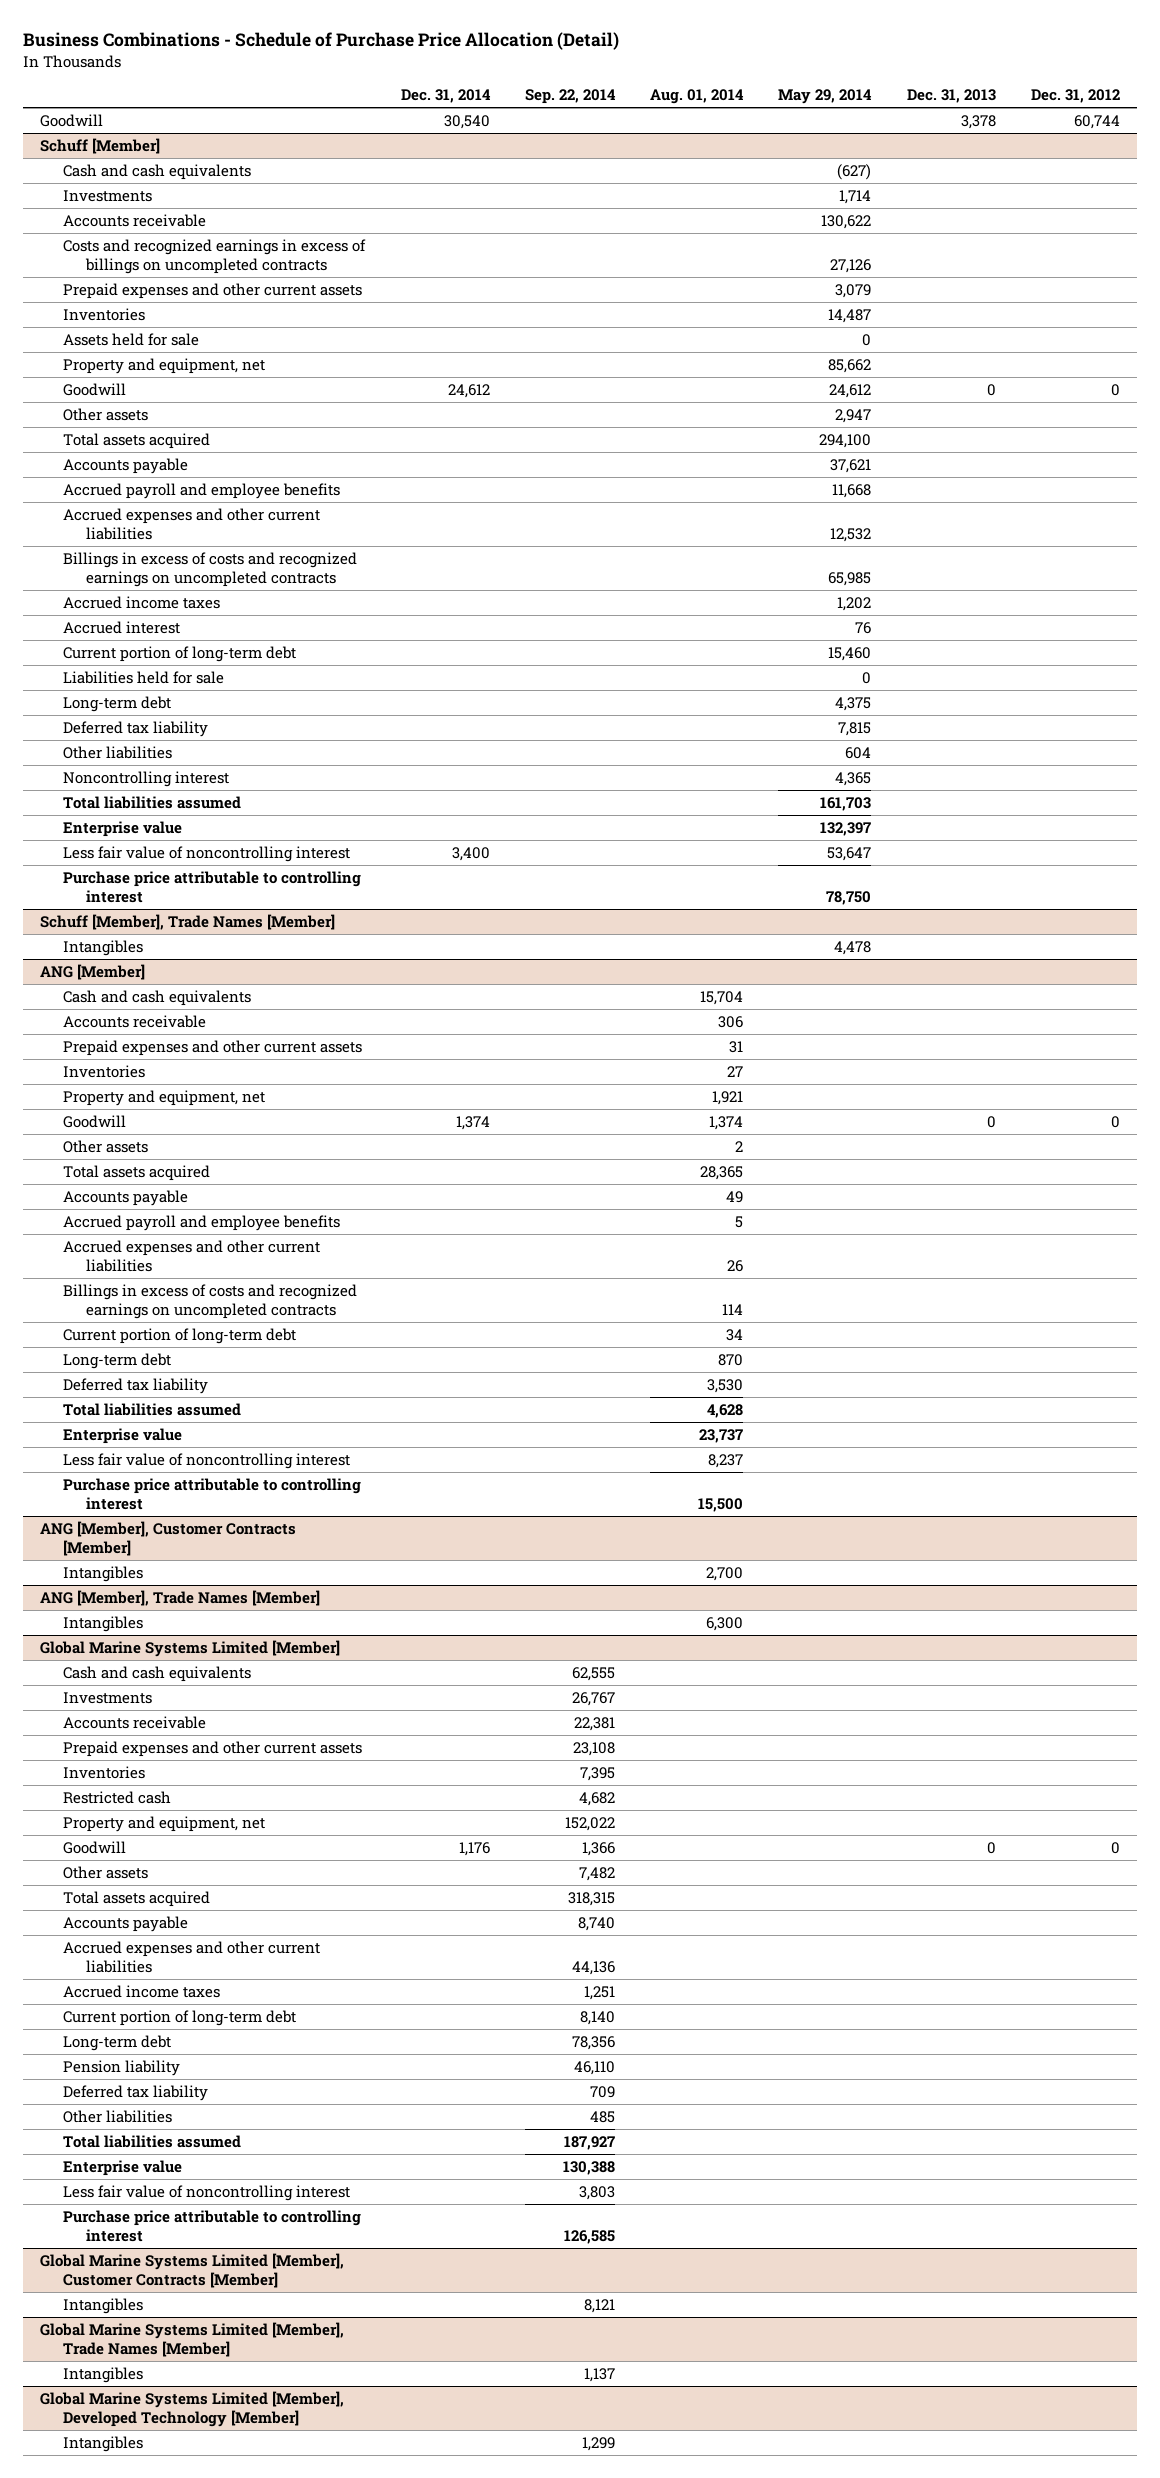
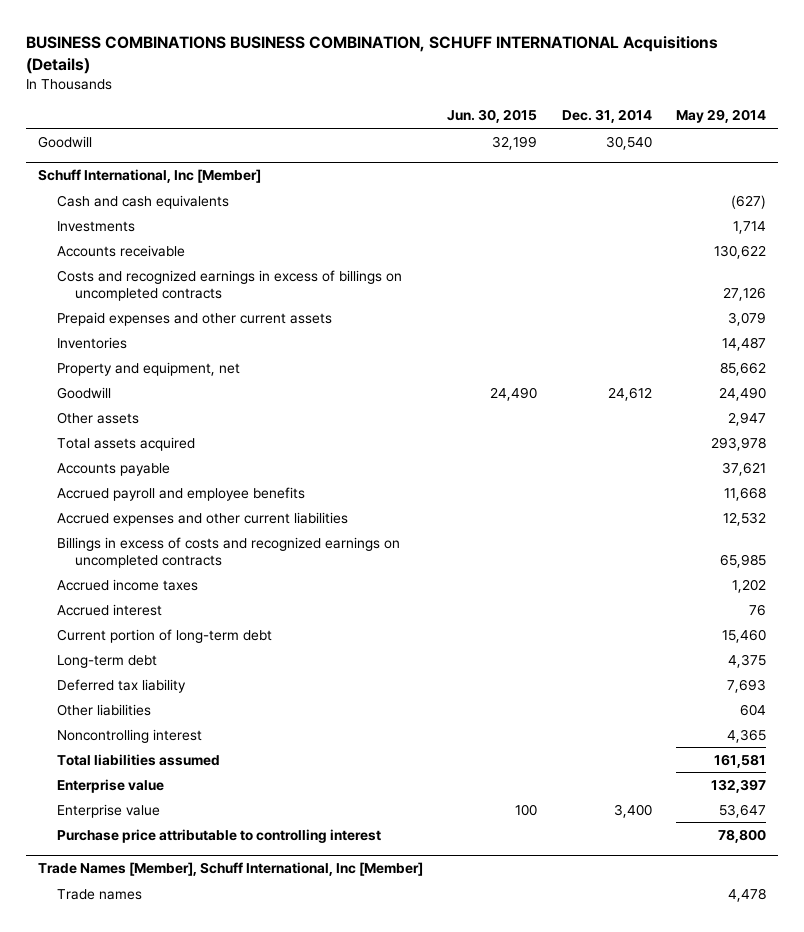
- Business Combinations - Schedule of Purchase Price Allocation (Detail)
+ BUSINESS COMBINATIONS BUSINESS COMBINATION, SCHUFF INTERNATIONAL Acquisitions (Details)
- | Dec. 31, 2014 | Sep. 22, 2014 | Aug. 01, 2014 | May 29, 2014 | Dec. 31, 2013 | Dec. 31, 2012
+ | Jun. 30, 2015 | Dec. 31, 2014 | May 29, 2014
- Schuff [Member]
+ Schuff International, Inc [Member]
- Assets held for sale | | | | 0 | |
- Goodwill | 24,612 | | | 24,612 | 0 | 0
+ Goodwill | 24,490 | 24,612 | 24,490
- Total assets acquired | | | | 294,100 | |
+ Total assets acquired | | | 293,978
- Liabilities held for sale | | | | 0 | |
- Deferred tax liability | | | | 7,815 | |
+ Deferred tax liability | | | 7,693
- Total liabilities assumed | | | | 161,703 | |
+ Total liabilities assumed | | | 161,581
- Less fair value of noncontrolling interest | 3,400 | | | 53,647 | |
- Purchase price attributable to controlling interest | | | | 78,750 | |
- Schuff [Member], Trade Names [Member]
- Intangibles | | | | 4,478 | |
- ANG [Member]
- Cash and cash equivalents | | | 15,704 | | |
- Accounts receivable | | | 306 | | |
- Prepaid expenses and other current assets | | | 31 | | |
- Inventories | | | 27 | | |
- Property and equipment, net | | | 1,921 | | |
- Goodwill | 1,374 | | 1,374 | | 0 | 0
- Other assets | | | 2 | | |
- Total assets acquired | | | 28,365 | | |
- Accounts payable | | | 49 | | |
- Accrued payroll and employee benefits | | | 5 | | |
- Accrued expenses and other current liabilities | | | 26 | | |
- Billings in excess of costs and recognized earnings on uncompleted contracts | | | 114 | | |
- Current portion of long-term debt | | | 34 | | |
- Long-term debt | | | 870 | | |
- Deferred tax liability | | | 3,530 | | |
- Total liabilities assumed | | | 4,628 | | |
- Enterprise value | | | 23,737 | | |
- Less fair value of noncontrolling interest | | | 8,237 | | |
- Purchase price attributable to controlling interest | | | 15,500 | | |
- ANG [Member], Customer Contracts [Member]
- Intangibles | | | 2,700 | | |
- ANG [Member], Trade Names [Member]
- Intangibles | | | 6,300 | | |
- Global Marine Systems Limited [Member]
- Cash and cash equivalents | | 62,555 | | | |
- Investments | | 26,767 | | | |
- Accounts receivable | | 22,381 | | | |
- Prepaid expenses and other current assets | | 23,108 | | | |
- Inventories | | 7,395 | | | |
- Restricted cash | | 4,682 | | | |
- Property and equipment, net | | 152,022 | | | |
- Goodwill | 1,176 | 1,366 | | | 0 | 0
- Other assets | | 7,482 | | | |
- Total assets acquired | | 318,315 | | | |
- Accounts payable | | 8,740 | | | |
- Accrued expenses and other current liabilities | | 44,136 | | | |
- Accrued income taxes | | 1,251 | | | |
- Current portion of long-term debt | | 8,140 | | | |
- Long-term debt | | 78,356 | | | |
- Pension liability | | 46,110 | | | |
- Deferred tax liability | | 709 | | | |
- Other liabilities | | 485 | | | |
- Total liabilities assumed | | 187,927 | | | |
- Enterprise value | | 130,388 | | | |
- Less fair value of noncontrolling interest | | 3,803 | | | |
- Purchase price attributable to controlling interest | | 126,585 | | | |
- Global Marine Systems Limited [Member], Customer Contracts [Member]
- Intangibles | | 8,121 | | | |
- Global Marine Systems Limited [Member], Trade Names [Member]
- Intangibles | | 1,137 | | | |
- Global Marine Systems Limited [Member], Developed Technology [Member]
- Intangibles | | 1,299 | | | |
+ Enterprise value | 100 | 3,400 | 53,647
+ Purchase price attributable to controlling interest | | | 78,800
+ Trade Names [Member], Schuff International, Inc [Member]
+ Trade names | | | 4,478

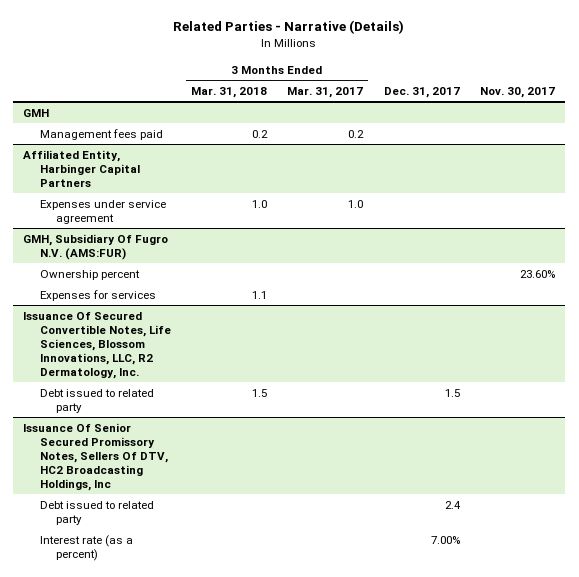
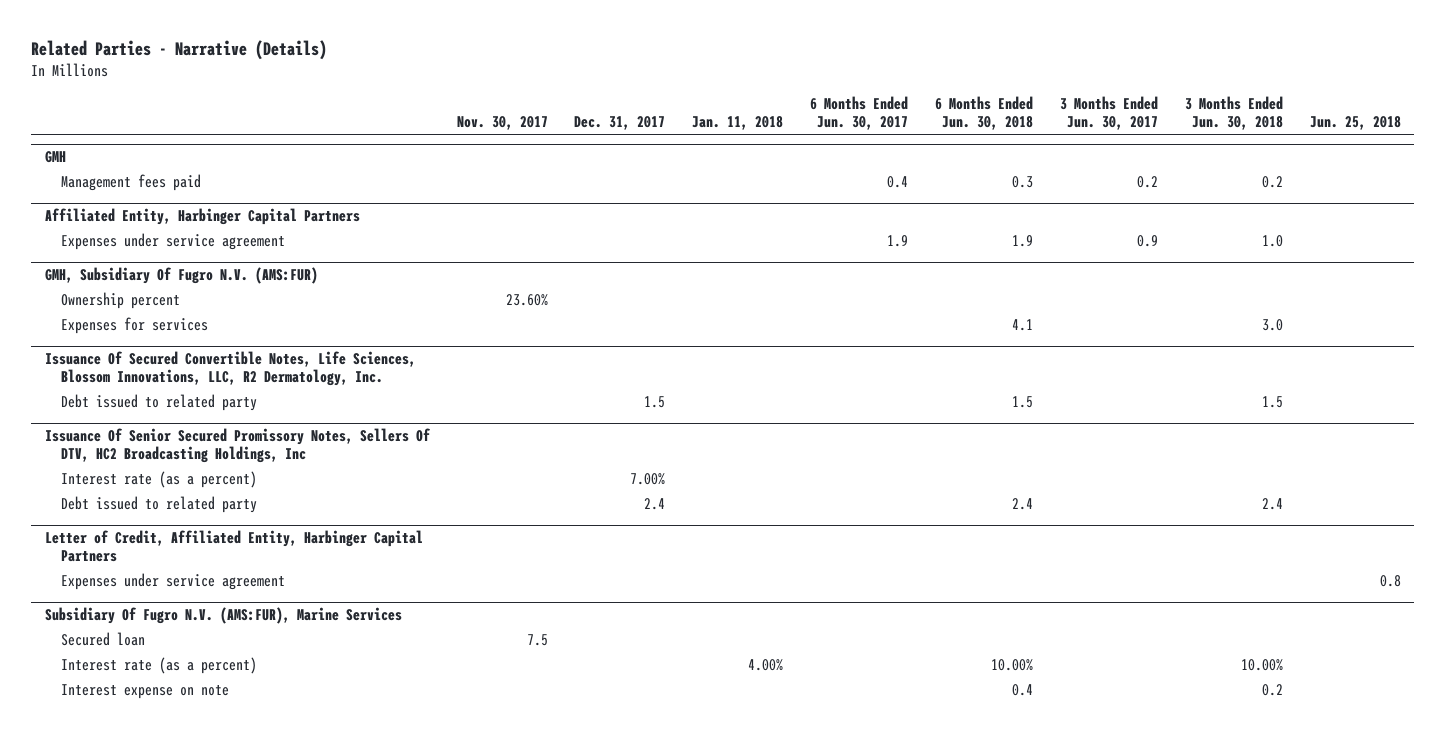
- | 3 Months Ended Mar. 31, 2018 | 3 Months Ended Mar. 31, 2017 | Dec. 31, 2017 | Nov. 30, 2017
+ | Nov. 30, 2017 | Dec. 31, 2017 | Jan. 11, 2018 | 6 Months Ended Jun. 30, 2017 | 6 Months Ended Jun. 30, 2018 | 3 Months Ended Jun. 30, 2017 | 3 Months Ended Jun. 30, 2018 | Jun. 25, 2018
@ Issuance Of Senior Secured Promissory Notes, Sellers Of DTV, HC2 Broadcasting Holdings, Inc
moved down: Debt issued to related party | | 2.4 | | | 2.4 | | 2.4 |
+ Letter of Credit, Affiliated Entity, Harbinger Capital Partners
+ Expenses under service agreement | | | | | | | | 0.8
+ Subsidiary Of Fugro N.V. (AMS:FUR), Marine Services
+ Secured loan | 7.5 | | | | | | |
+ Interest rate (as a percent) | | | 4.00% | | 10.00% | | 10.00% |
+ Interest expense on note | | | | | 0.4 | | 0.2 |

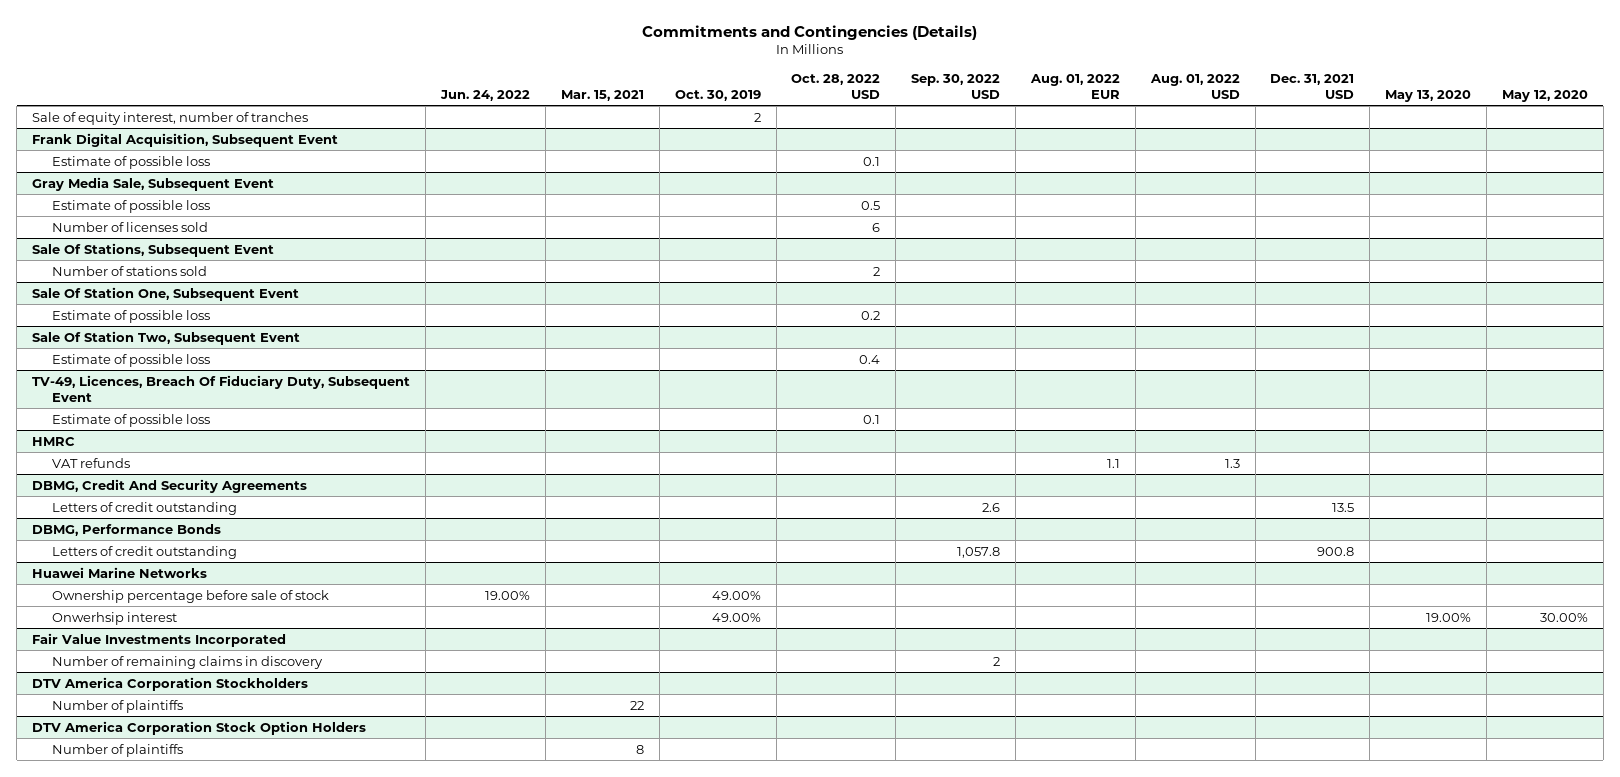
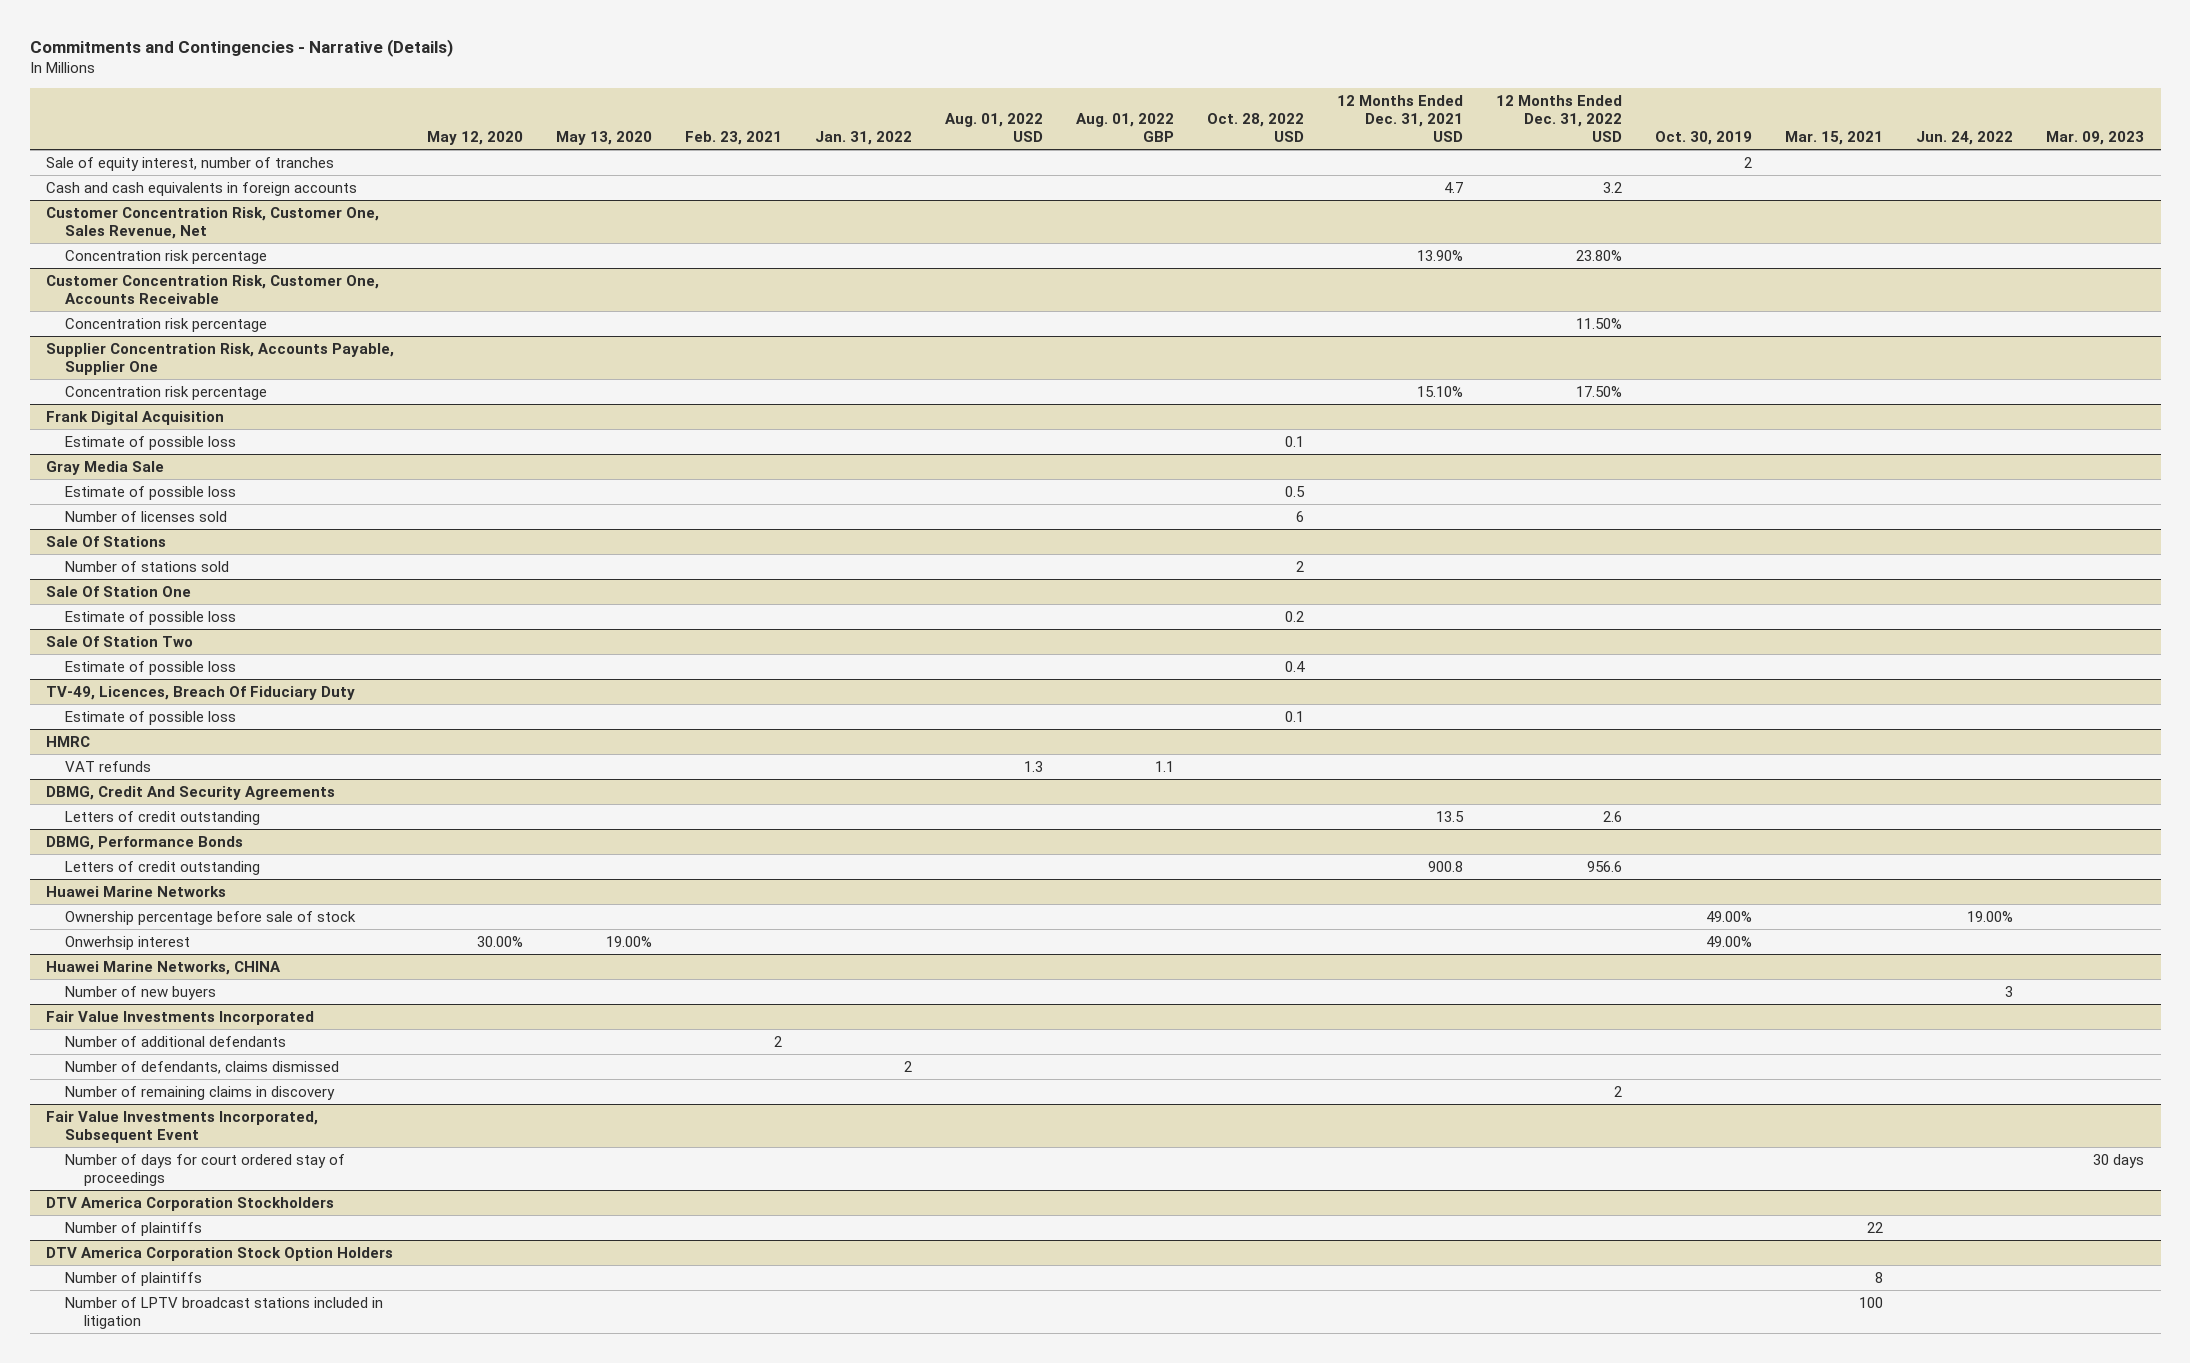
- Commitments and Contingencies (Details)
+ Commitments and Contingencies - Narrative (Details)
- | Jun. 24, 2022 | Mar. 15, 2021 | Oct. 30, 2019 | Oct. 28, 2022 USD | Sep. 30, 2022 USD | Aug. 01, 2022 EUR | Aug. 01, 2022 USD | Dec. 31, 2021 USD | May 13, 2020 | May 12, 2020
+ | May 12, 2020 | May 13, 2020 | Feb. 23, 2021 | Jan. 31, 2022 | Aug. 01, 2022 USD | Aug. 01, 2022 GBP | Oct. 28, 2022 USD | 12 Months Ended Dec. 31, 2021 USD | 12 Months Ended Dec. 31, 2022 USD | Oct. 30, 2019 | Mar. 15, 2021 | Jun. 24, 2022 | Mar. 09, 2023
- Frank Digital Acquisition, Subsequent Event
+ Cash and cash equivalents in foreign accounts | | | | | | | | 4.7 | 3.2 | | | |
+ Customer Concentration Risk, Customer One, Sales Revenue, Net
+ Concentration risk percentage | | | | | | | | 13.90% | 23.80% | | | |
+ Customer Concentration Risk, Customer One, Accounts Receivable
+ Concentration risk percentage | | | | | | | | | 11.50% | | | |
+ Supplier Concentration Risk, Accounts Payable, Supplier One
+ Concentration risk percentage | | | | | | | | 15.10% | 17.50% | | | |
+ Frank Digital Acquisition
- Gray Media Sale, Subsequent Event
+ Gray Media Sale
- Sale Of Stations, Subsequent Event
+ Sale Of Stations
- Sale Of Station One, Subsequent Event
+ Sale Of Station One
- Sale Of Station Two, Subsequent Event
+ Sale Of Station Two
- TV-49, Licences, Breach Of Fiduciary Duty, Subsequent Event
+ TV-49, Licences, Breach Of Fiduciary Duty
+ Huawei Marine Networks, CHINA
+ Number of new buyers | | | | | | | | | | | | 3 |
@ Fair Value Investments Incorporated
+ Number of additional defendants | | | 2 | | | | | | | | | |
+ Number of defendants, claims dismissed | | | | 2 | | | | | | | | |
+ Fair Value Investments Incorporated, Subsequent Event
+ Number of days for court ordered stay of proceedings | | | | | | | | | | | | | 30 days
@ DTV America Corporation Stock Option Holders
+ Number of LPTV broadcast stations included in litigation | | | | | | | | | | | 100 | |

